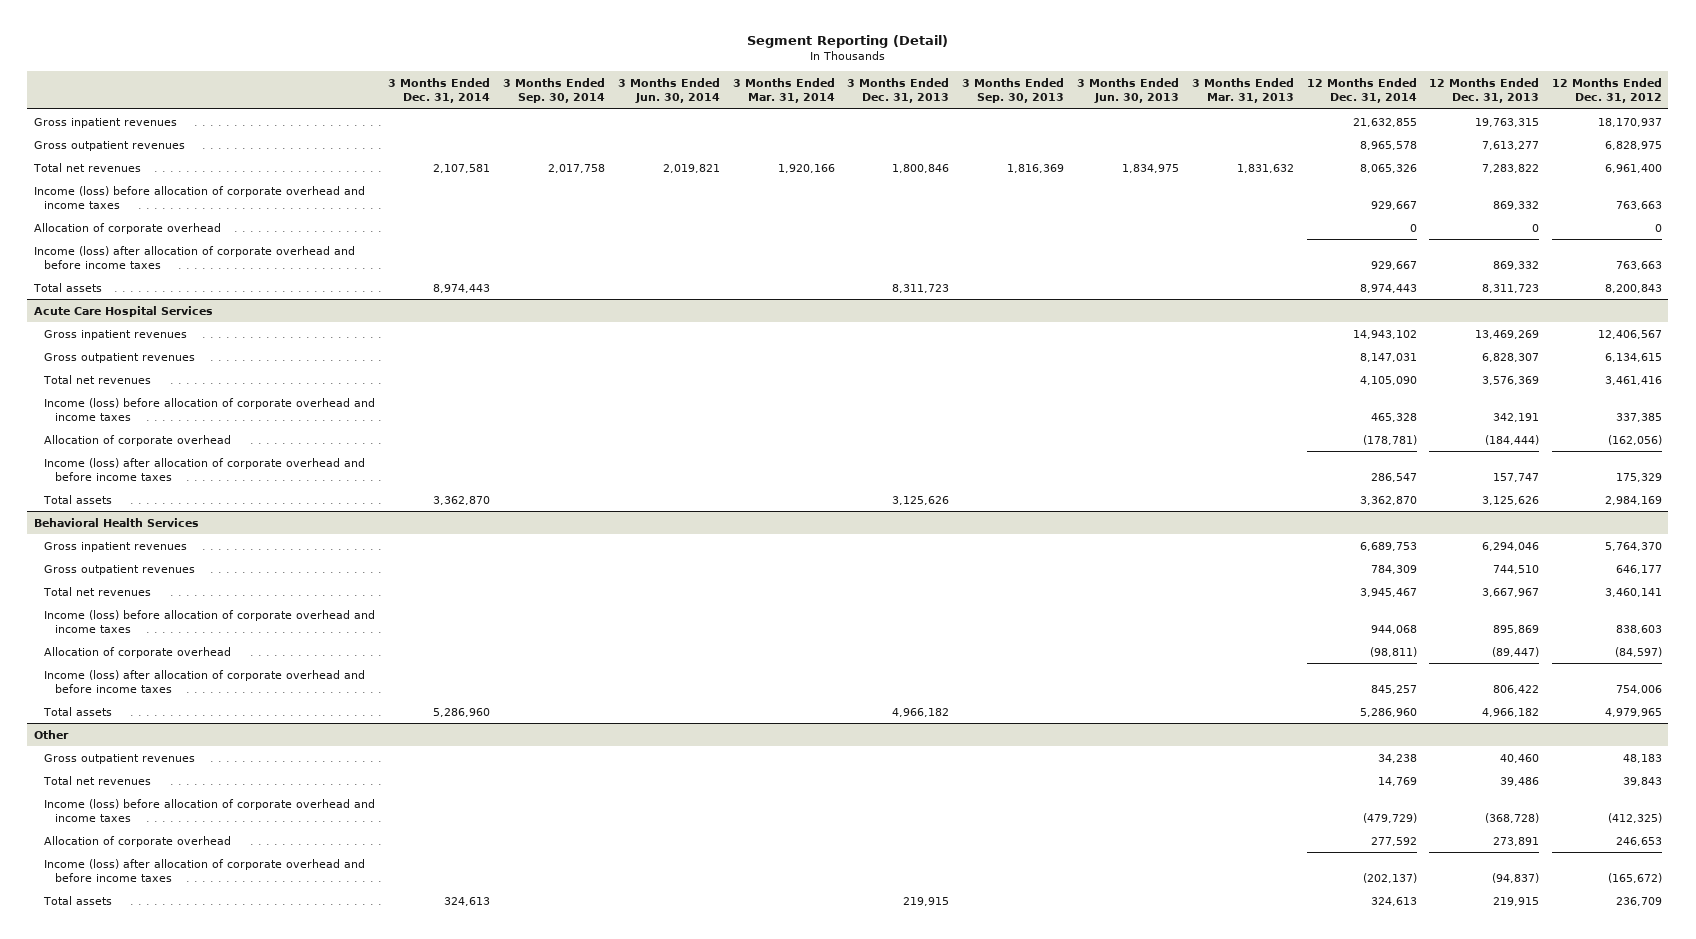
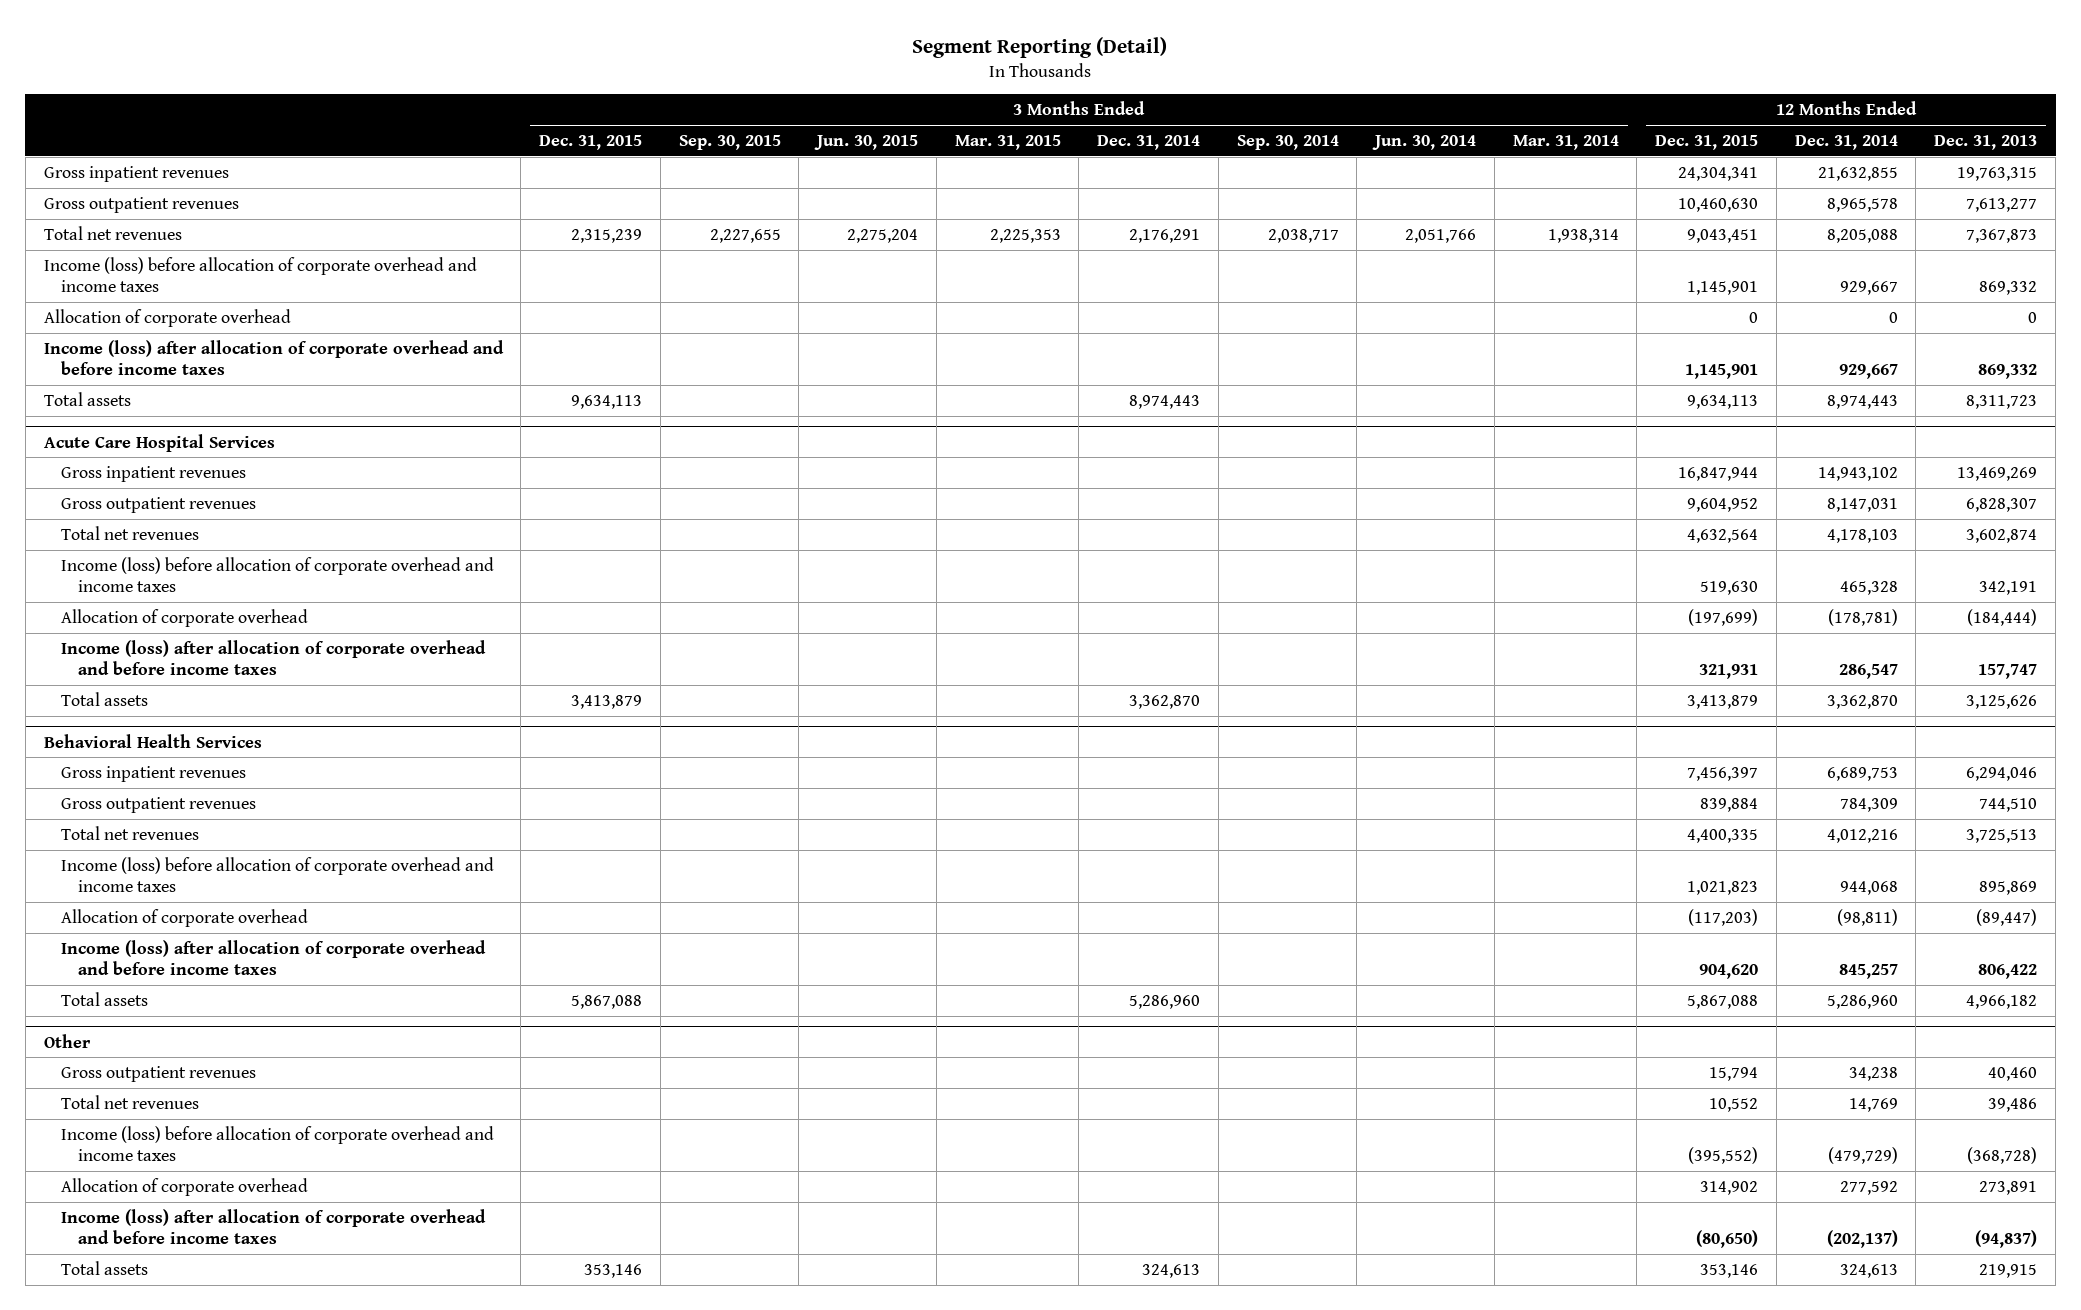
- | 3 Months Ended Dec. 31, 2014 | 3 Months Ended Sep. 30, 2014 | 3 Months Ended Jun. 30, 2014 | 3 Months Ended Mar. 31, 2014 | 3 Months Ended Dec. 31, 2013 | 3 Months Ended Sep. 30, 2013 | 3 Months Ended Jun. 30, 2013 | 3 Months Ended Mar. 31, 2013 | 12 Months Ended Dec. 31, 2014 | 12 Months Ended Dec. 31, 2013 | 12 Months Ended Dec. 31, 2012
+ | 3 Months Ended Dec. 31, 2015 | 3 Months Ended Sep. 30, 2015 | 3 Months Ended Jun. 30, 2015 | 3 Months Ended Mar. 31, 2015 | 3 Months Ended Dec. 31, 2014 | 3 Months Ended Sep. 30, 2014 | 3 Months Ended Jun. 30, 2014 | 3 Months Ended Mar. 31, 2014 | 12 Months Ended Dec. 31, 2015 | 12 Months Ended Dec. 31, 2014 | 12 Months Ended Dec. 31, 2013
- Total net revenues | 2,107,581 | 2,017,758 | 2,019,821 | 1,920,166 | 1,800,846 | 1,816,369 | 1,834,975 | 1,831,632 | 8,065,326 | 7,283,822 | 6,961,400
+ Total net revenues | 2,315,239 | 2,227,655 | 2,275,204 | 2,225,353 | 2,176,291 | 2,038,717 | 2,051,766 | 1,938,314 | 9,043,451 | 8,205,088 | 7,367,873
@ Acute Care Hospital Services
- Total net revenues | | | | | | | | | 4,105,090 | 3,576,369 | 3,461,416
+ Total net revenues | | | | | | | | | 4,632,564 | 4,178,103 | 3,602,874
@ Behavioral Health Services
- Total net revenues | | | | | | | | | 3,945,467 | 3,667,967 | 3,460,141
+ Total net revenues | | | | | | | | | 4,400,335 | 4,012,216 | 3,725,513

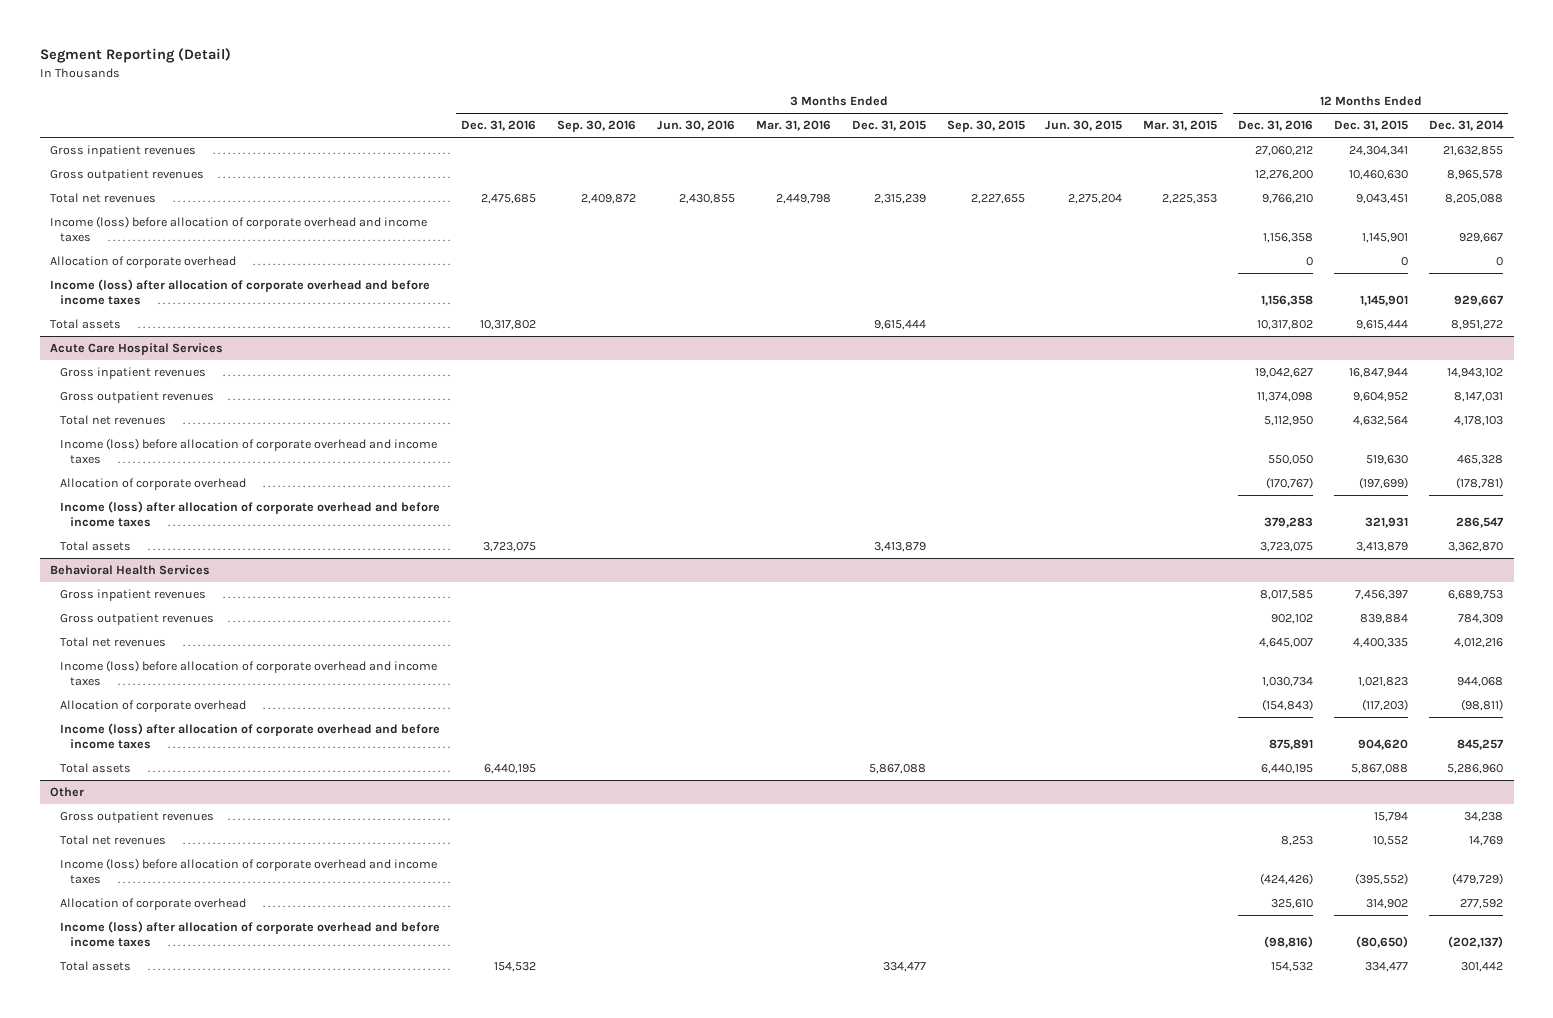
- | 3 Months Ended Dec. 31, 2015 | 3 Months Ended Sep. 30, 2015 | 3 Months Ended Jun. 30, 2015 | 3 Months Ended Mar. 31, 2015 | 3 Months Ended Dec. 31, 2014 | 3 Months Ended Sep. 30, 2014 | 3 Months Ended Jun. 30, 2014 | 3 Months Ended Mar. 31, 2014 | 12 Months Ended Dec. 31, 2015 | 12 Months Ended Dec. 31, 2014 | 12 Months Ended Dec. 31, 2013
+ | 3 Months Ended Dec. 31, 2016 | 3 Months Ended Sep. 30, 2016 | 3 Months Ended Jun. 30, 2016 | 3 Months Ended Mar. 31, 2016 | 3 Months Ended Dec. 31, 2015 | 3 Months Ended Sep. 30, 2015 | 3 Months Ended Jun. 30, 2015 | 3 Months Ended Mar. 31, 2015 | 12 Months Ended Dec. 31, 2016 | 12 Months Ended Dec. 31, 2015 | 12 Months Ended Dec. 31, 2014
- Total assets | 9,634,113 | | | | 8,974,443 | | | | 9,634,113 | 8,974,443 | 8,311,723
+ Total assets | 10,317,802 | | | | 9,615,444 | | | | 10,317,802 | 9,615,444 | 8,951,272
@ Other
- Total assets | 353,146 | | | | 324,613 | | | | 353,146 | 324,613 | 219,915
+ Total assets | 154,532 | | | | 334,477 | | | | 154,532 | 334,477 | 301,442

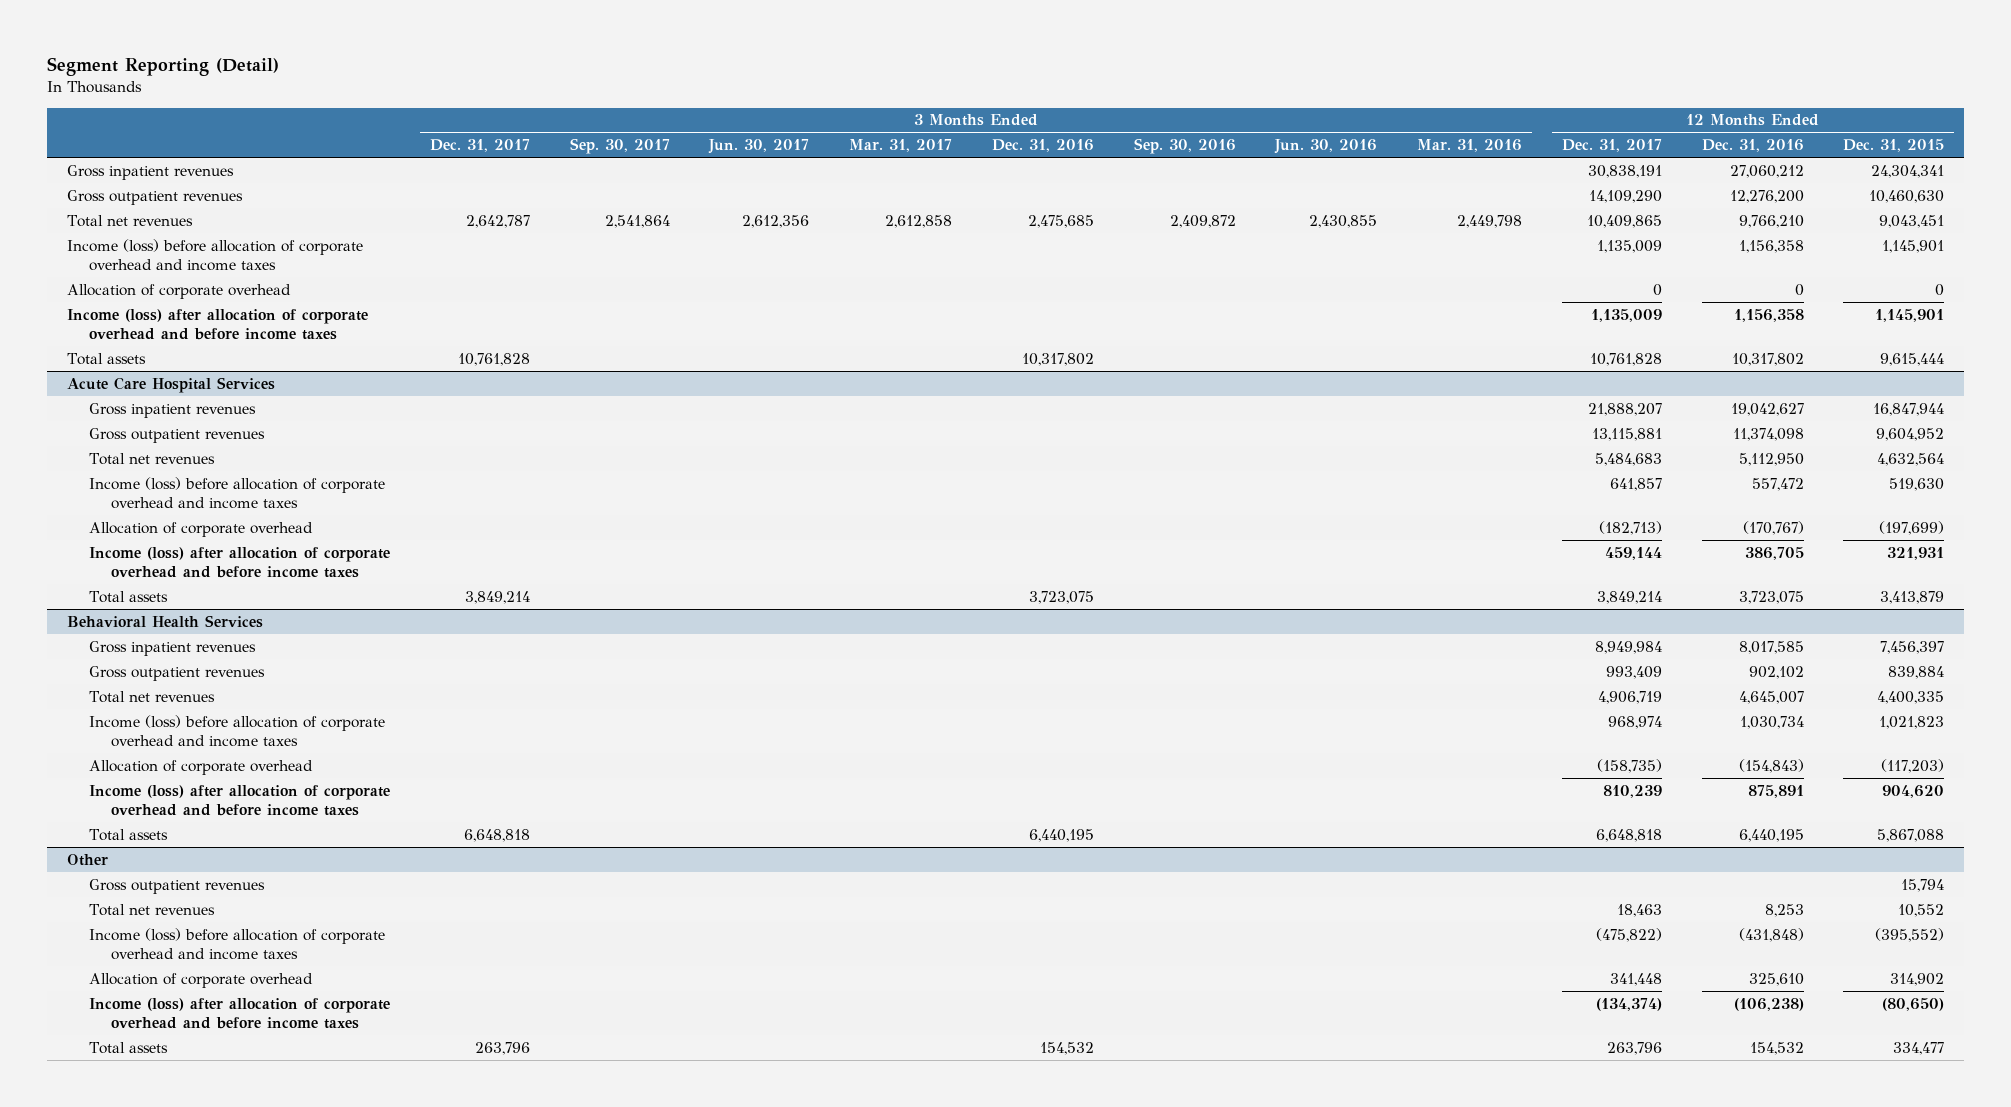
- | 3 Months Ended Dec. 31, 2016 | 3 Months Ended Sep. 30, 2016 | 3 Months Ended Jun. 30, 2016 | 3 Months Ended Mar. 31, 2016 | 3 Months Ended Dec. 31, 2015 | 3 Months Ended Sep. 30, 2015 | 3 Months Ended Jun. 30, 2015 | 3 Months Ended Mar. 31, 2015 | 12 Months Ended Dec. 31, 2016 | 12 Months Ended Dec. 31, 2015 | 12 Months Ended Dec. 31, 2014
+ | 3 Months Ended Dec. 31, 2017 | 3 Months Ended Sep. 30, 2017 | 3 Months Ended Jun. 30, 2017 | 3 Months Ended Mar. 31, 2017 | 3 Months Ended Dec. 31, 2016 | 3 Months Ended Sep. 30, 2016 | 3 Months Ended Jun. 30, 2016 | 3 Months Ended Mar. 31, 2016 | 12 Months Ended Dec. 31, 2017 | 12 Months Ended Dec. 31, 2016 | 12 Months Ended Dec. 31, 2015
@ Acute Care Hospital Services
- Income (loss) before allocation of corporate overhead and income taxes | | | | | | | | | 550,050 | 519,630 | 465,328
+ Income (loss) before allocation of corporate overhead and income taxes | | | | | | | | | 641,857 | 557,472 | 519,630
- Income (loss) after allocation of corporate overhead and before income taxes | | | | | | | | | 379,283 | 321,931 | 286,547
+ Income (loss) after allocation of corporate overhead and before income taxes | | | | | | | | | 459,144 | 386,705 | 321,931
@ Other
- Income (loss) before allocation of corporate overhead and income taxes | | | | | | | | | (424,426) | (395,552) | (479,729)
+ Income (loss) before allocation of corporate overhead and income taxes | | | | | | | | | (475,822) | (431,848) | (395,552)
- Income (loss) after allocation of corporate overhead and before income taxes | | | | | | | | | (98,816) | (80,650) | (202,137)
+ Income (loss) after allocation of corporate overhead and before income taxes | | | | | | | | | (134,374) | (106,238) | (80,650)

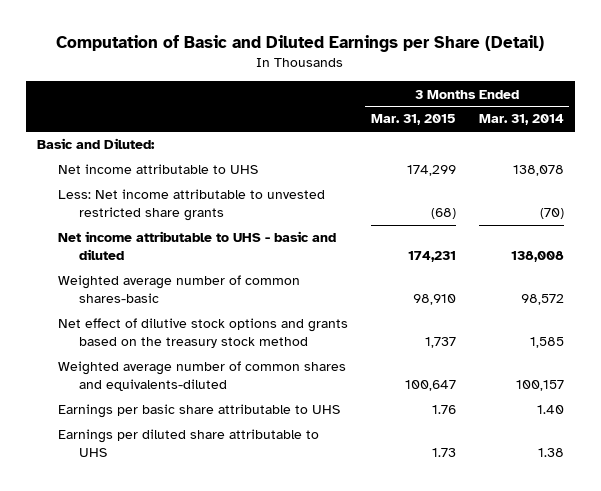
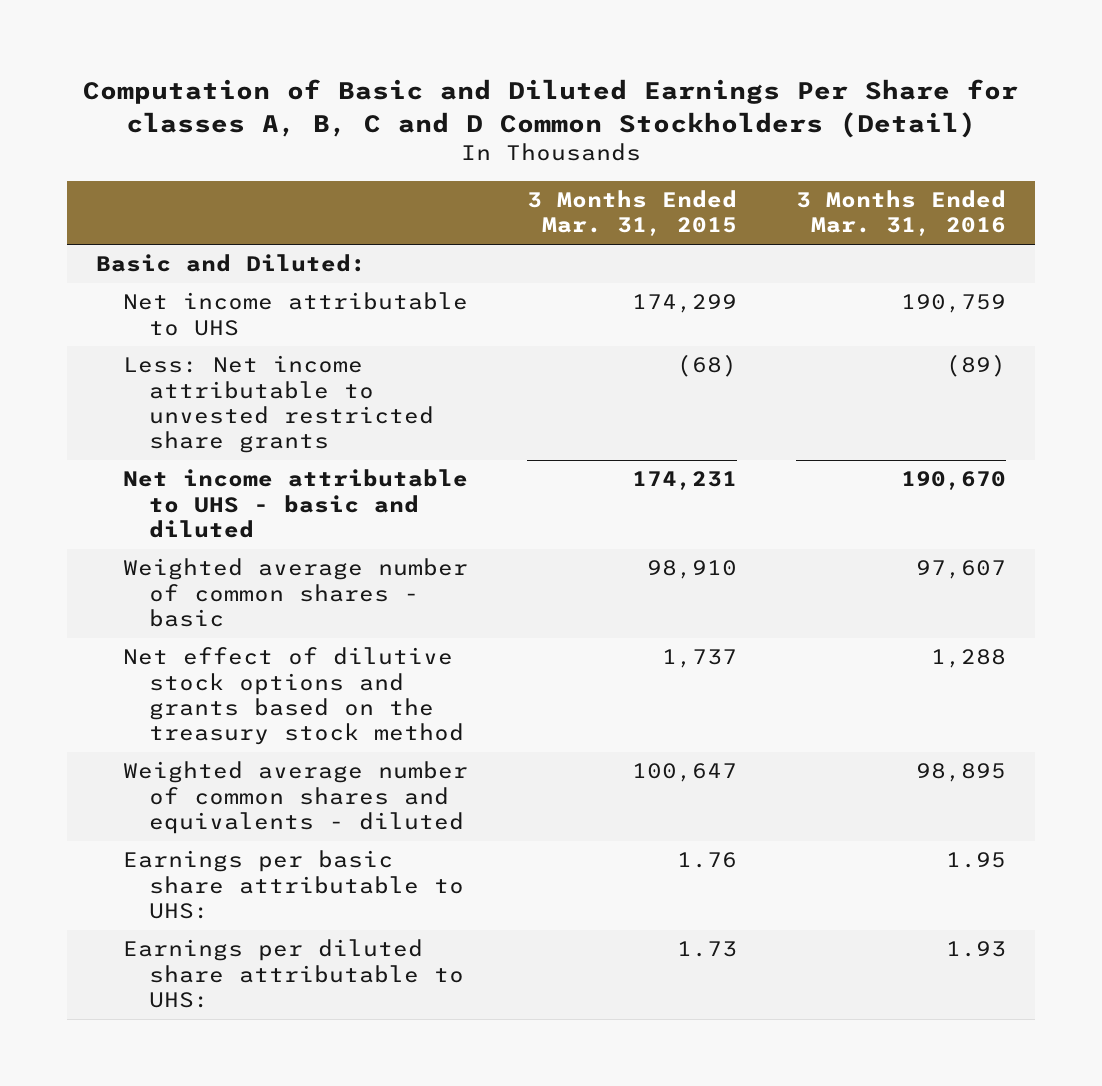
- Computation of Basic and Diluted Earnings per Share (Detail)
+ Computation of Basic and Diluted Earnings Per Share for classes A, B, C and D Common Stockholders (Detail)
- | 3 Months Ended Mar. 31, 2015 | 3 Months Ended Mar. 31, 2014
+ | 3 Months Ended Mar. 31, 2015 | 3 Months Ended Mar. 31, 2016
- Weighted average number of common shares-basic | 98,910 | 98,572
+ Weighted average number of common shares - basic | 98,910 | 97,607
- Weighted average number of common shares and equivalents-diluted | 100,647 | 100,157
- Earnings per basic share attributable to UHS | 1.76 | 1.40
- Earnings per diluted share attributable to UHS | 1.73 | 1.38
+ Weighted average number of common shares and equivalents - diluted | 100,647 | 98,895
+ Earnings per basic share attributable to UHS: | 1.76 | 1.95
+ Earnings per diluted share attributable to UHS: | 1.73 | 1.93

